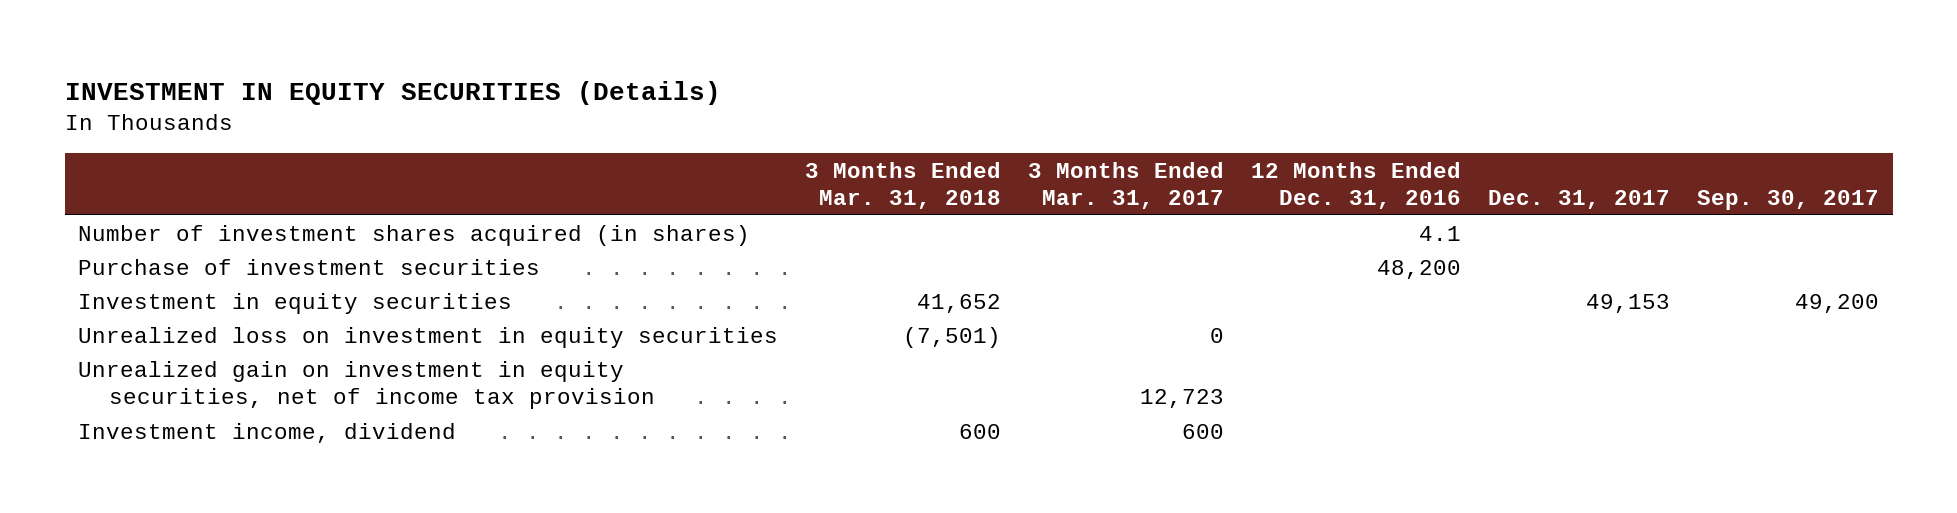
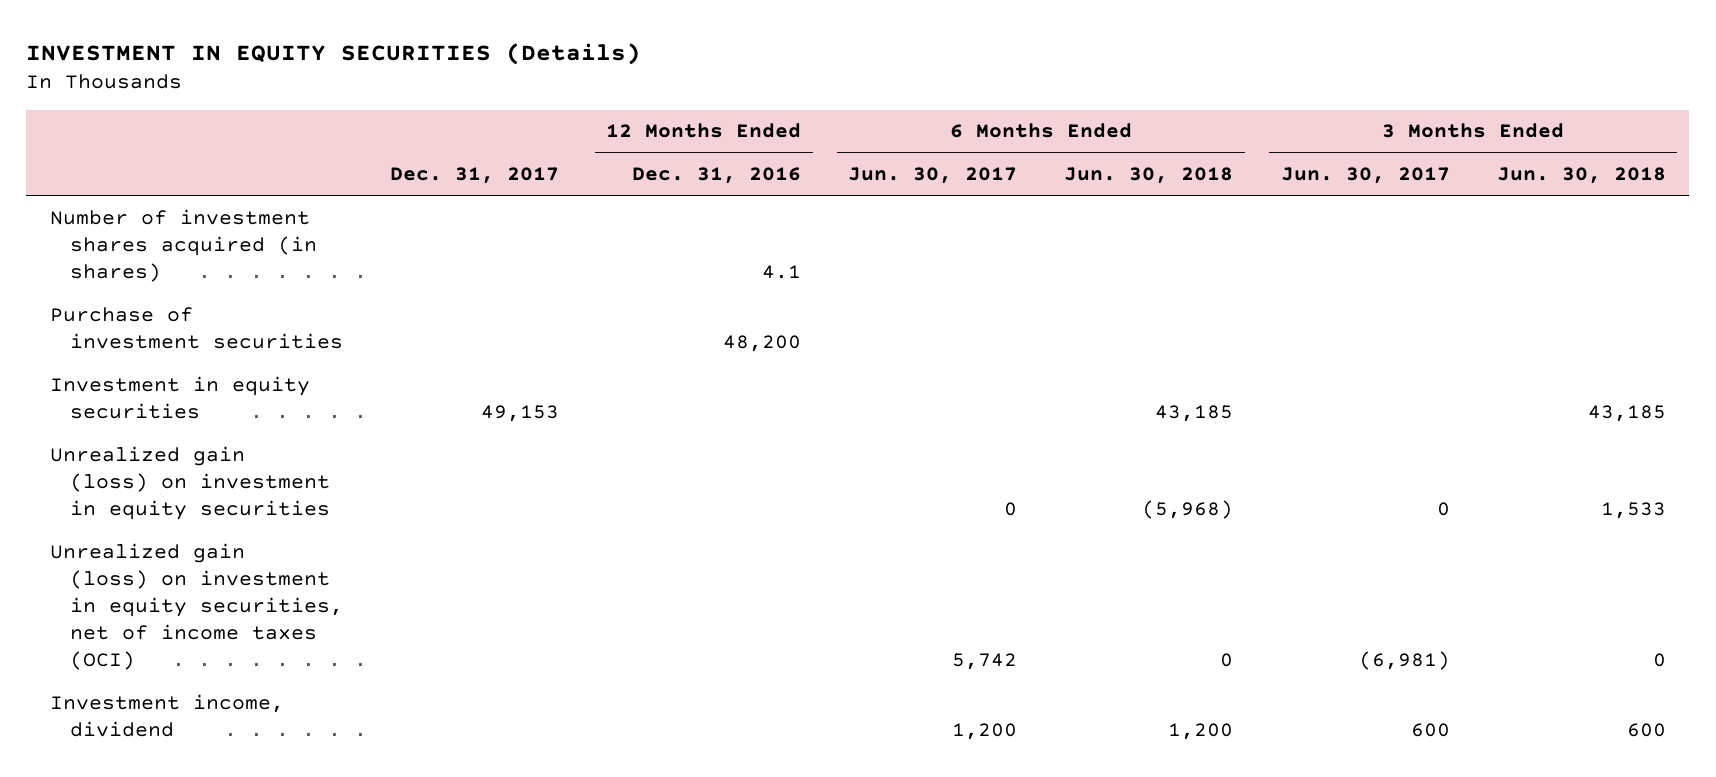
- | 3 Months Ended Mar. 31, 2018 | 3 Months Ended Mar. 31, 2017 | 12 Months Ended Dec. 31, 2016 | Dec. 31, 2017 | Sep. 30, 2017
+ | Dec. 31, 2017 | 12 Months Ended Dec. 31, 2016 | 6 Months Ended Jun. 30, 2017 | 6 Months Ended Jun. 30, 2018 | 3 Months Ended Jun. 30, 2017 | 3 Months Ended Jun. 30, 2018
- Unrealized loss on investment in equity securities | (7,501) | 0 | | |
- Unrealized gain on investment in equity securities, net of income tax provision | | 12,723 | | |
+ Unrealized gain (loss) on investment in equity securities | | | 0 | (5,968) | 0 | 1,533
+ Unrealized gain (loss) on investment in equity securities, net of income taxes (OCI) | | | 5,742 | 0 | (6,981) | 0

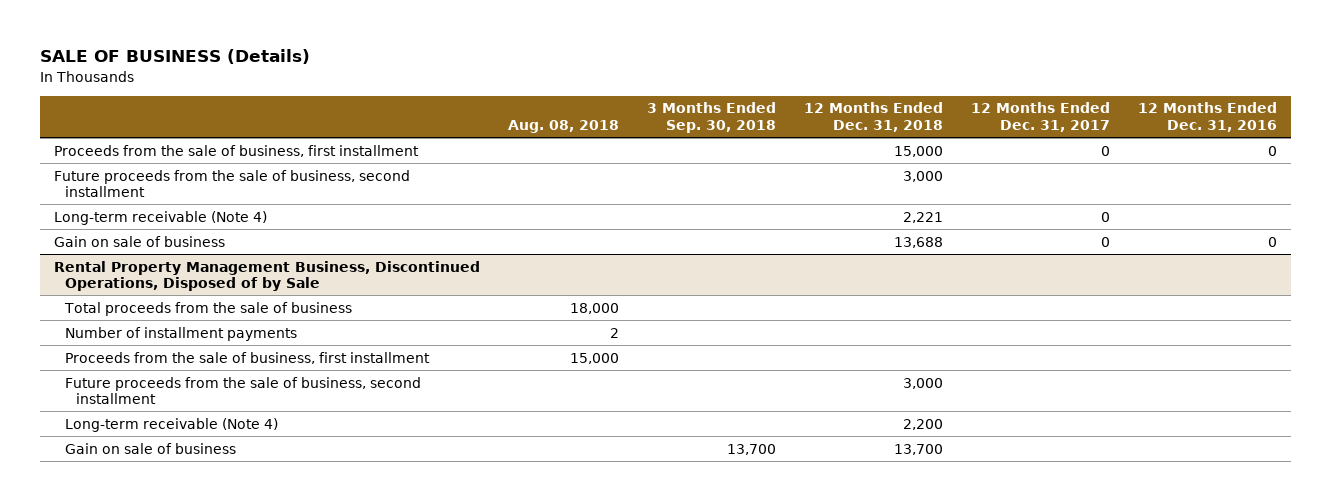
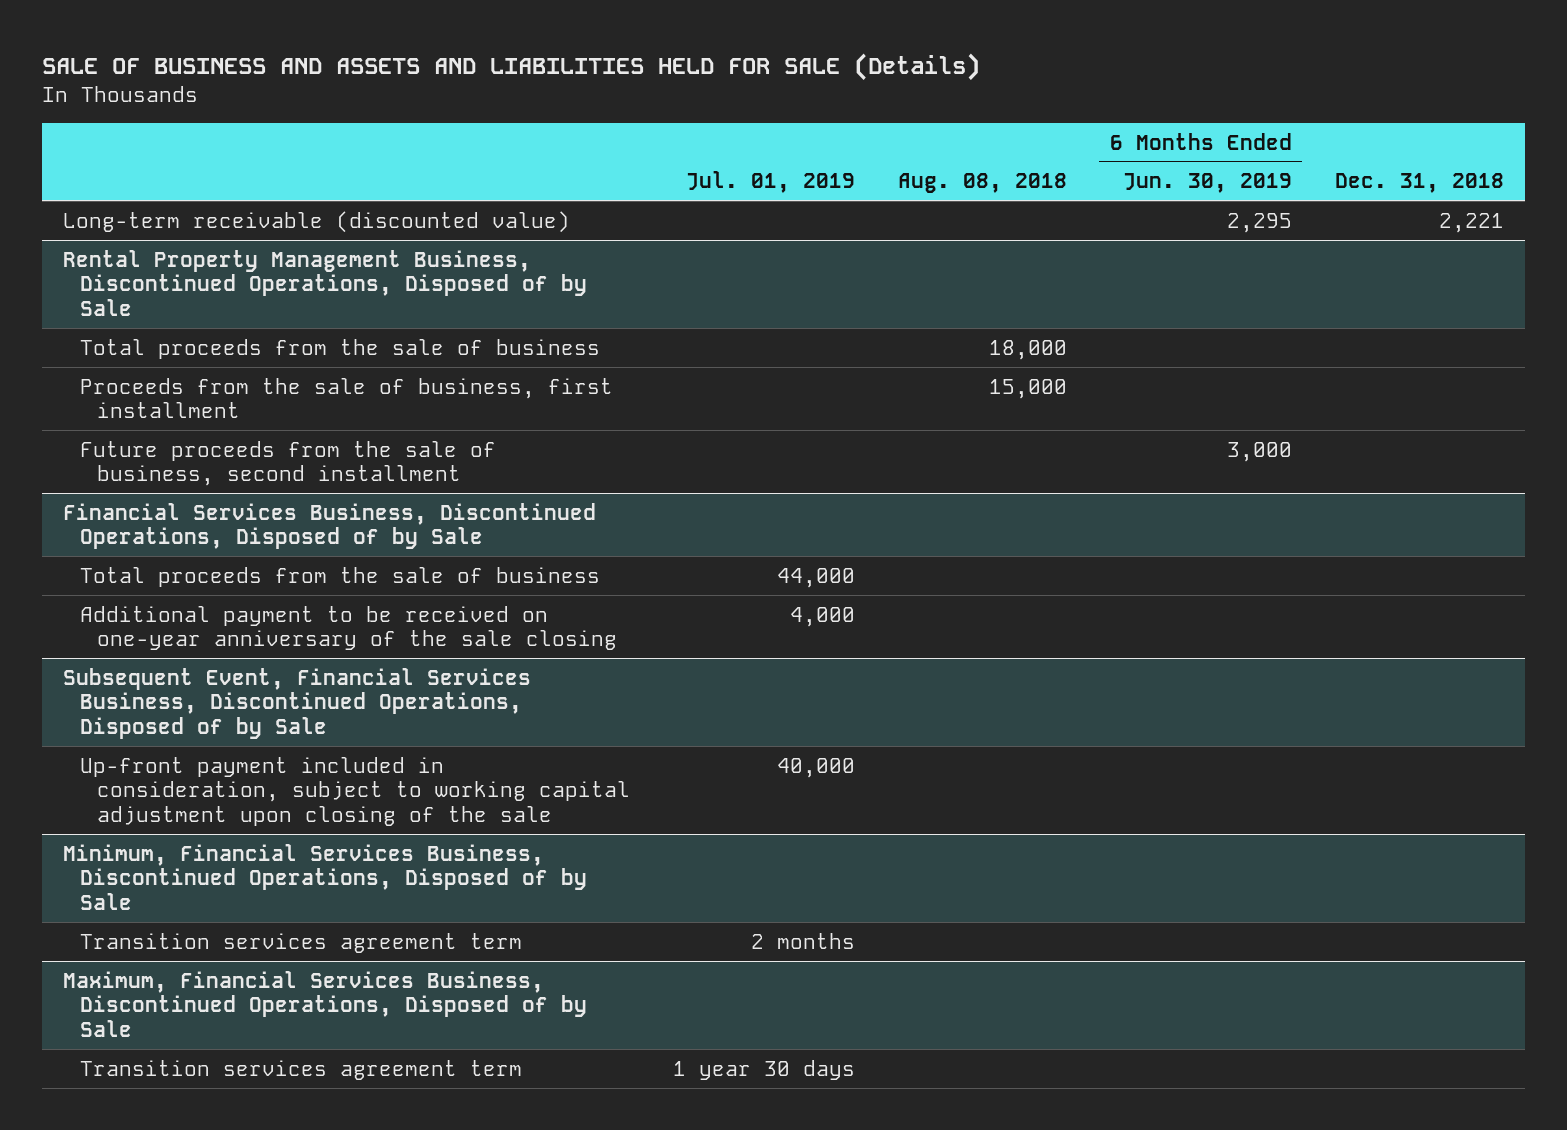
- SALE OF BUSINESS (Details)
+ SALE OF BUSINESS AND ASSETS AND LIABILITIES HELD FOR SALE (Details)
- | Aug. 08, 2018 | 3 Months Ended Sep. 30, 2018 | 12 Months Ended Dec. 31, 2018 | 12 Months Ended Dec. 31, 2017 | 12 Months Ended Dec. 31, 2016
+ | Jul. 01, 2019 | Aug. 08, 2018 | 6 Months Ended Jun. 30, 2019 | Dec. 31, 2018
- Proceeds from the sale of business, first installment | | | 15,000 | 0 | 0
- Future proceeds from the sale of business, second installment | | | 3,000 | |
- Long-term receivable (Note 4) | | | 2,221 | 0 |
- Gain on sale of business | | | 13,688 | 0 | 0
+ Long-term receivable (discounted value) | | | 2,295 | 2,221
@ Rental Property Management Business, Discontinued Operations, Disposed of by Sale
- Number of installment payments | 2 | | | |
- Long-term receivable (Note 4) | | | 2,200 | |
- Gain on sale of business | | 13,700 | 13,700 | |
+ Financial Services Business, Discontinued Operations, Disposed of by Sale
+ Total proceeds from the sale of business | 44,000 | | |
+ Additional payment to be received on one-year anniversary of the sale closing | 4,000 | | |
+ Subsequent Event, Financial Services Business, Discontinued Operations, Disposed of by Sale
+ Up-front payment included in consideration, subject to working capital adjustment upon closing of the sale | 40,000 | | |
+ Minimum, Financial Services Business, Discontinued Operations, Disposed of by Sale
+ Transition services agreement term | 2 months | | |
+ Maximum, Financial Services Business, Discontinued Operations, Disposed of by Sale
+ Transition services agreement term | 1 year 30 days | | |

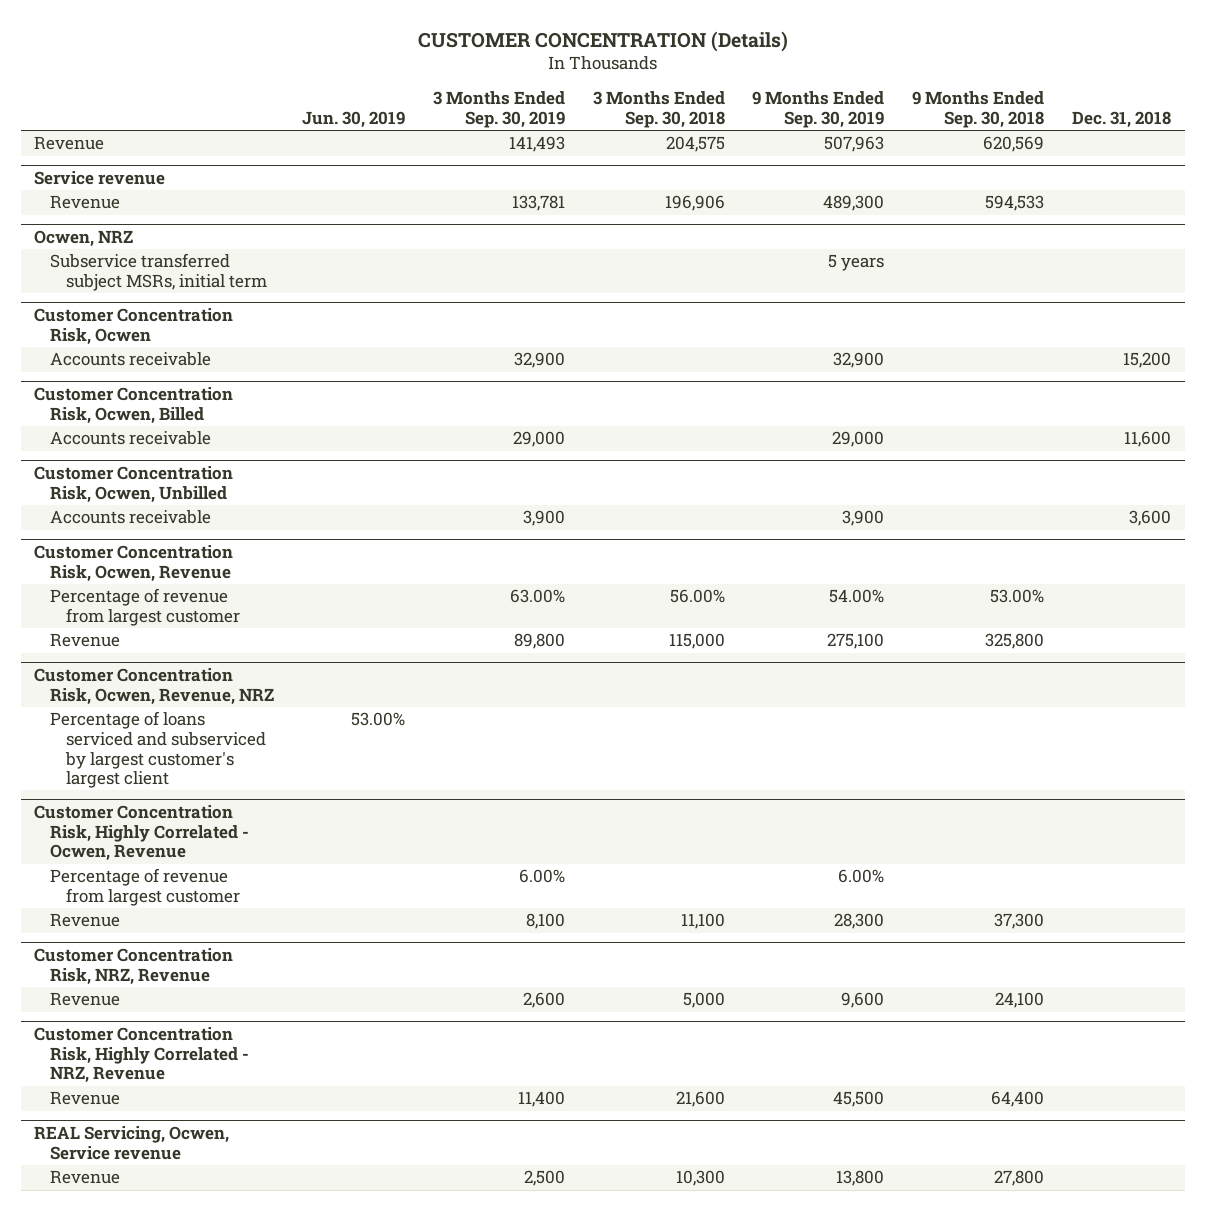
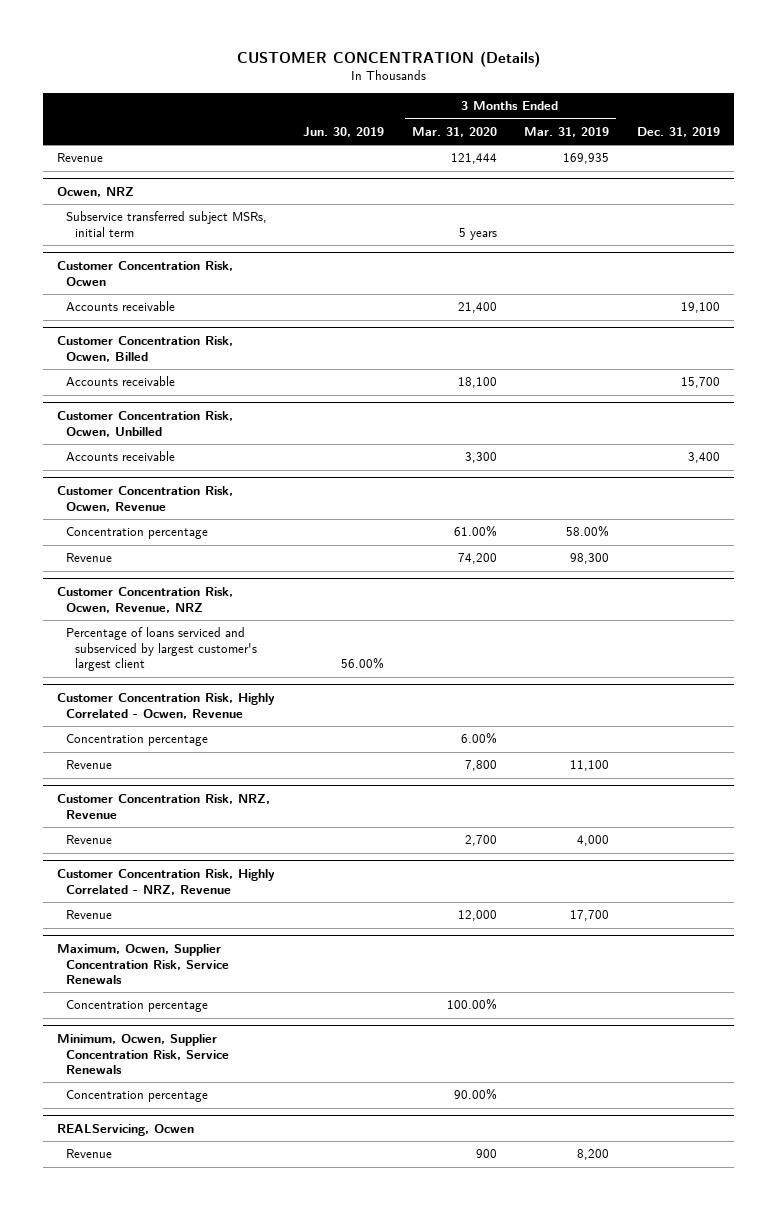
- | Jun. 30, 2019 | 3 Months Ended Sep. 30, 2019 | 3 Months Ended Sep. 30, 2018 | 9 Months Ended Sep. 30, 2019 | 9 Months Ended Sep. 30, 2018 | Dec. 31, 2018
+ | Jun. 30, 2019 | 3 Months Ended Mar. 31, 2020 | 3 Months Ended Mar. 31, 2019 | Dec. 31, 2019
- Service revenue
- Revenue | | 133,781 | 196,906 | 489,300 | 594,533 |
@ Customer Concentration Risk, Ocwen, Revenue
- Percentage of revenue from largest customer | | 63.00% | 56.00% | 54.00% | 53.00% |
+ Concentration percentage | | 61.00% | 58.00% |
@ Customer Concentration Risk, Ocwen, Revenue, NRZ
- Percentage of loans serviced and subserviced by largest customer's largest client | 53.00% | | | | |
+ Percentage of loans serviced and subserviced by largest customer's largest client | 56.00% | | |
@ Customer Concentration Risk, Highly Correlated - Ocwen, Revenue
- Percentage of revenue from largest customer | | 6.00% | | 6.00% | |
+ Concentration percentage | | 6.00% | |
- REAL Servicing, Ocwen, Service revenue
- Revenue | | 2,500 | 10,300 | 13,800 | 27,800 |
+ Maximum, Ocwen, Supplier Concentration Risk, Service Renewals
+ Concentration percentage | | 100.00% | |
+ Minimum, Ocwen, Supplier Concentration Risk, Service Renewals
+ Concentration percentage | | 90.00% | |
+ REALServicing, Ocwen
+ Revenue | | 900 | 8,200 |

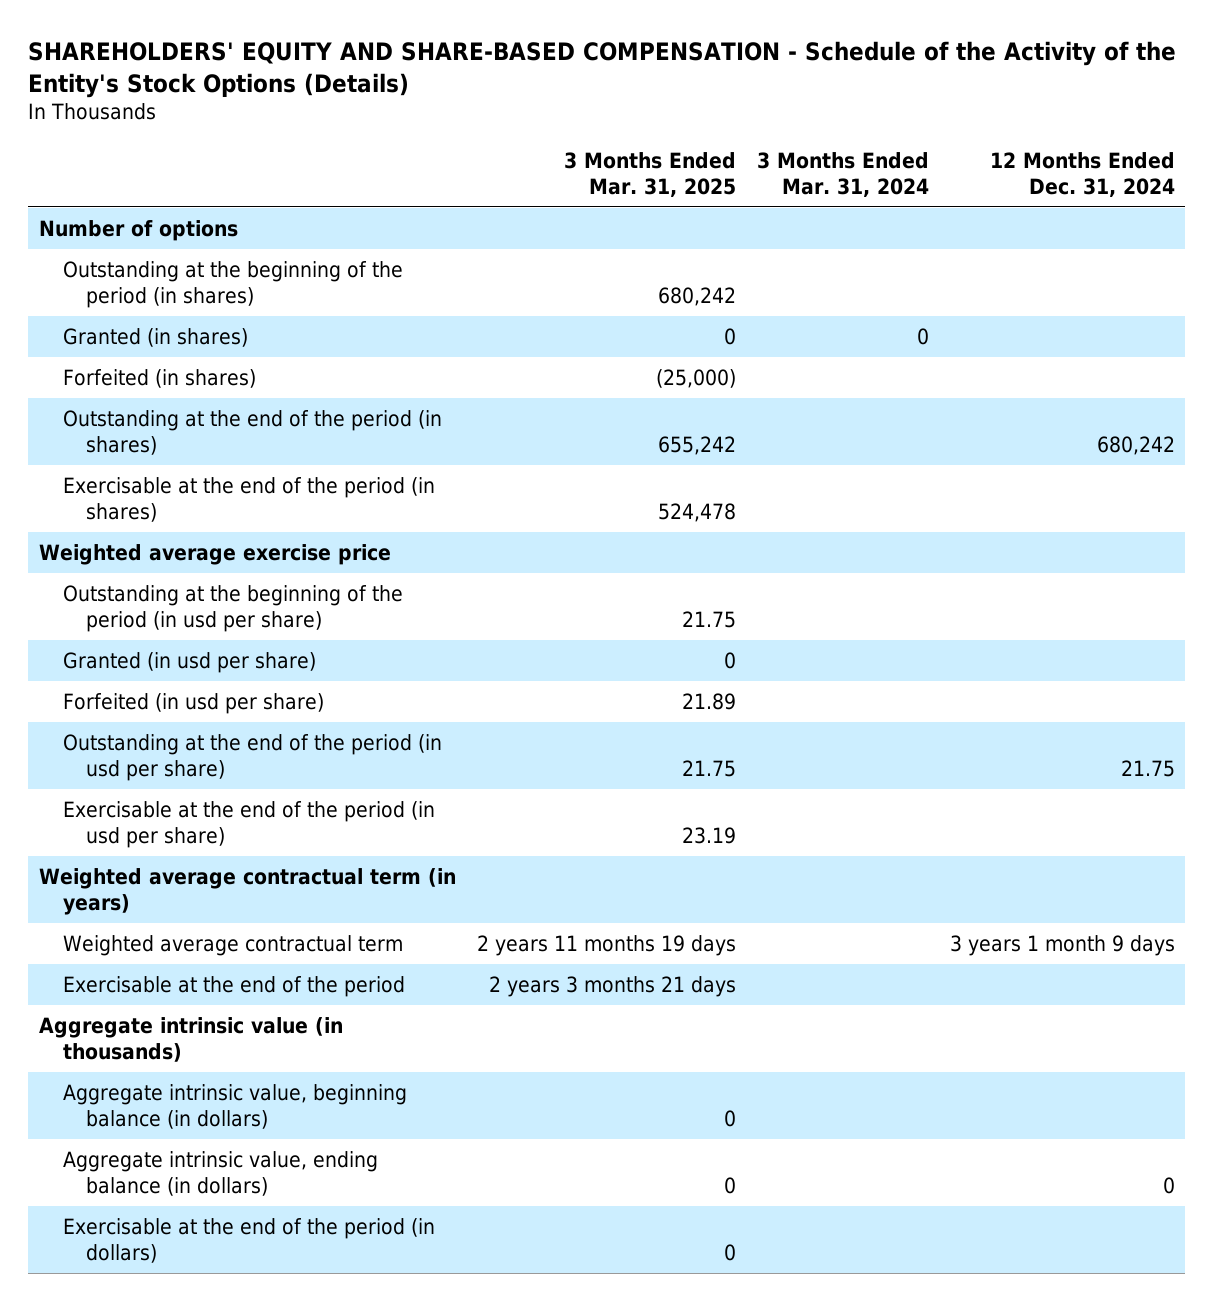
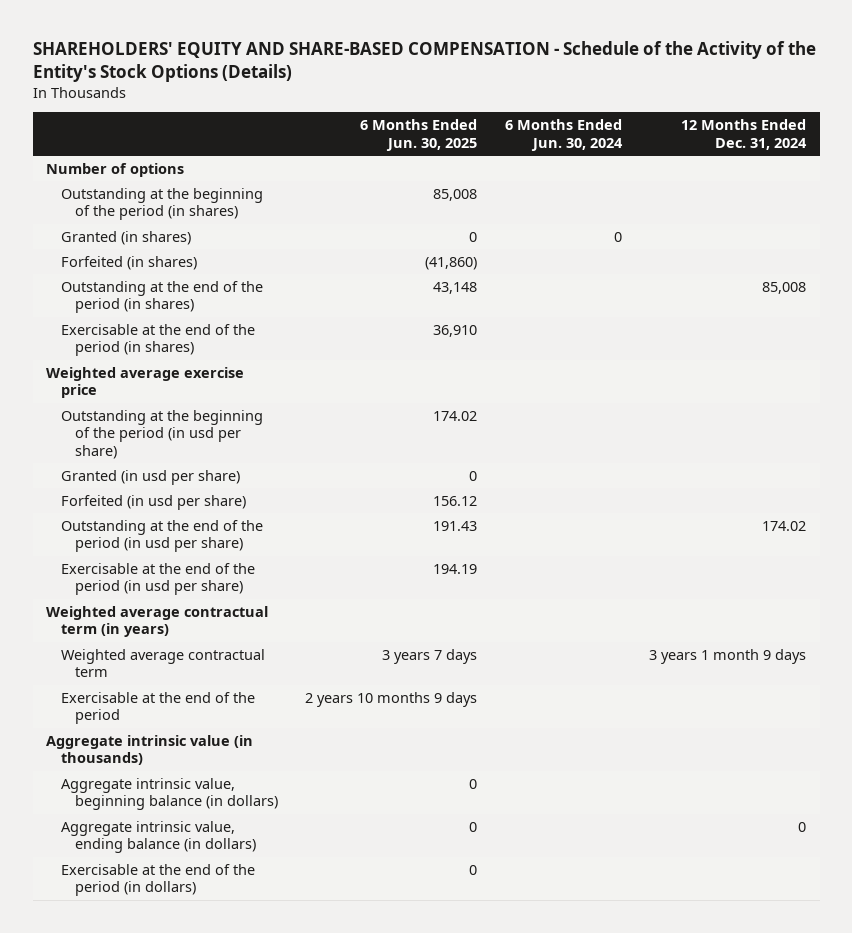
- | 3 Months Ended Mar. 31, 2025 | 3 Months Ended Mar. 31, 2024 | 12 Months Ended Dec. 31, 2024
+ | 6 Months Ended Jun. 30, 2025 | 6 Months Ended Jun. 30, 2024 | 12 Months Ended Dec. 31, 2024
- Outstanding at the end of the period (in shares) | 655,242 | | 680,242
+ Outstanding at the end of the period (in shares) | 43,148 | | 85,008
- Outstanding at the end of the period (in usd per share) | 21.75 | | 21.75
+ Outstanding at the end of the period (in usd per share) | 191.43 | | 174.02

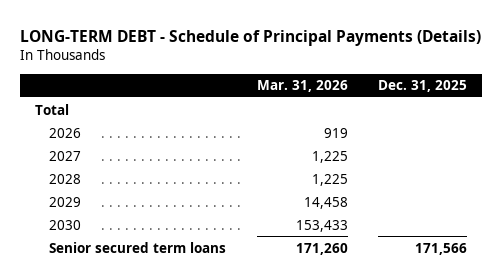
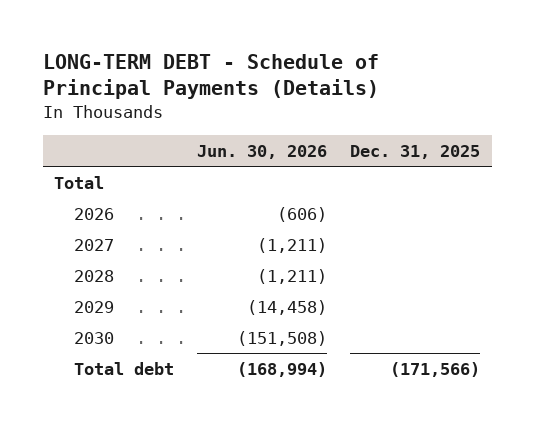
- | Mar. 31, 2026 | Dec. 31, 2025
+ | Jun. 30, 2026 | Dec. 31, 2025
- Senior secured term loans | 171,260 | 171,566
+ Total debt | (168,994) | (171,566)

